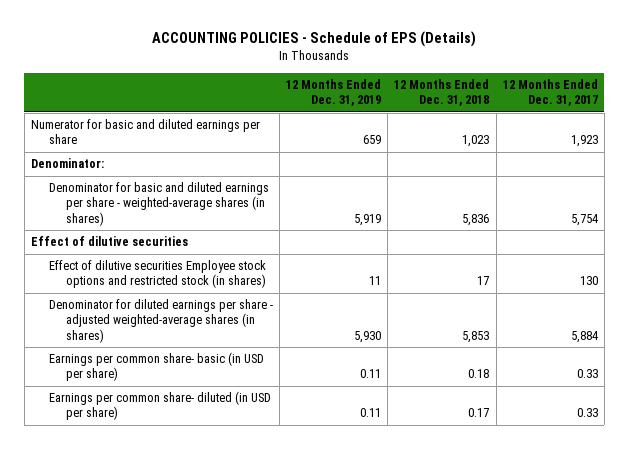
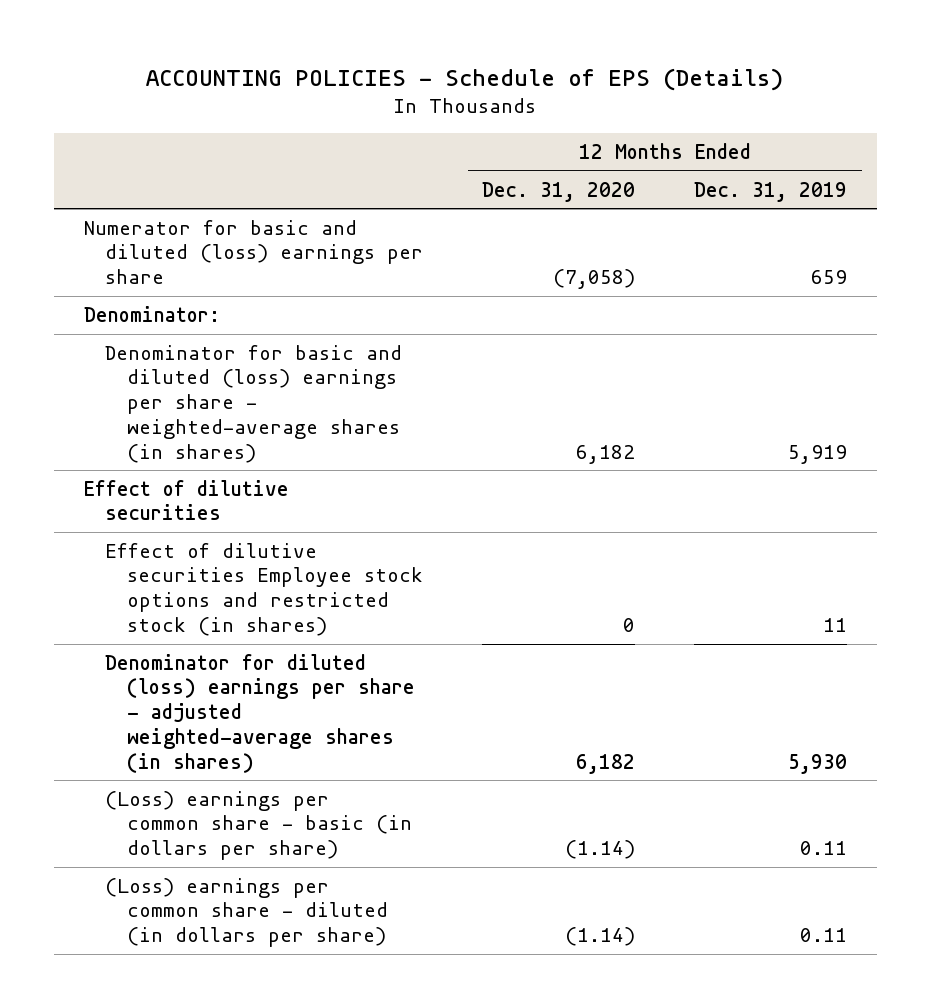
- | 12 Months Ended Dec. 31, 2019 | 12 Months Ended Dec. 31, 2018 | 12 Months Ended Dec. 31, 2017
+ | 12 Months Ended Dec. 31, 2020 | 12 Months Ended Dec. 31, 2019
- Numerator for basic and diluted earnings per share | 659 | 1,023 | 1,923
+ Numerator for basic and diluted (loss) earnings per share | (7,058) | 659
- Denominator for basic and diluted earnings per share - weighted-average shares (in shares) | 5,919 | 5,836 | 5,754
+ Denominator for basic and diluted (loss) earnings per share - weighted-average shares (in shares) | 6,182 | 5,919
- Denominator for diluted earnings per share - adjusted weighted-average shares (in shares) | 5,930 | 5,853 | 5,884
- Earnings per common share- basic (in USD per share) | 0.11 | 0.18 | 0.33
- Earnings per common share- diluted (in USD per share) | 0.11 | 0.17 | 0.33
+ Denominator for diluted (loss) earnings per share - adjusted weighted-average shares (in shares) | 6,182 | 5,930
+ (Loss) earnings per common share - basic (in dollars per share) | (1.14) | 0.11
+ (Loss) earnings per common share - diluted (in dollars per share) | (1.14) | 0.11

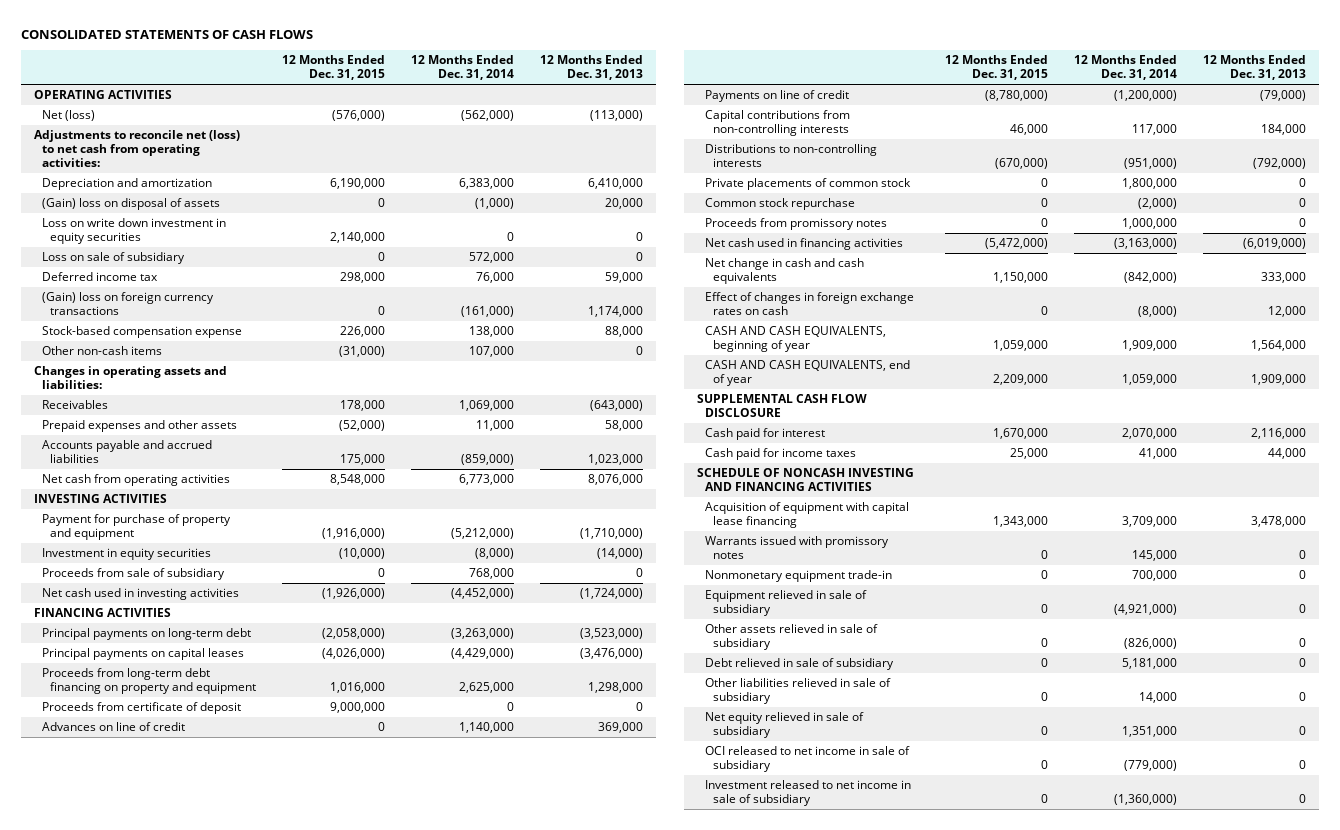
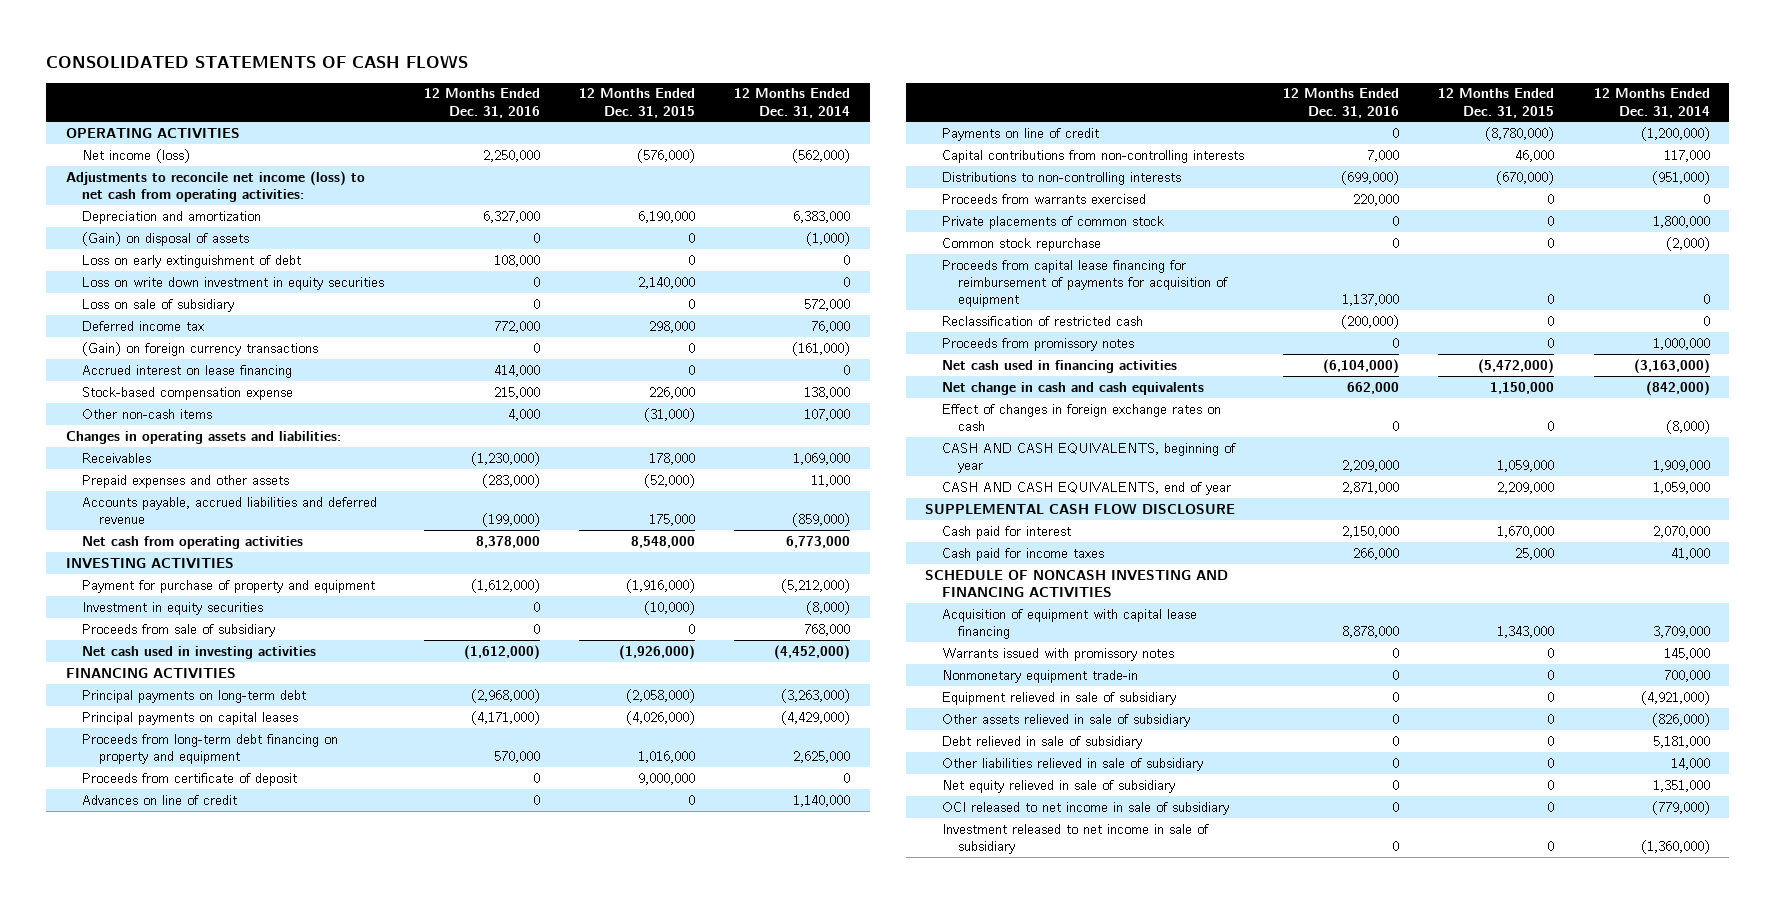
- | 12 Months Ended Dec. 31, 2015 | 12 Months Ended Dec. 31, 2014 | 12 Months Ended Dec. 31, 2013
+ | 12 Months Ended Dec. 31, 2016 | 12 Months Ended Dec. 31, 2015 | 12 Months Ended Dec. 31, 2014
- Net (loss) | (576,000) | (562,000) | (113,000)
- Adjustments to reconcile net (loss) to net cash from operating activities:
+ Net income (loss) | 2,250,000 | (576,000) | (562,000)
+ Adjustments to reconcile net income (loss) to net cash from operating activities:
- (Gain) loss on disposal of assets | 0 | (1,000) | 20,000
+ (Gain) on disposal of assets | 0 | 0 | (1,000)
+ Loss on early extinguishment of debt | 108,000 | 0 | 0
- (Gain) loss on foreign currency transactions | 0 | (161,000) | 1,174,000
+ (Gain) on foreign currency transactions | 0 | 0 | (161,000)
+ Accrued interest on lease financing | 414,000 | 0 | 0
- Accounts payable and accrued liabilities | 175,000 | (859,000) | 1,023,000
+ Accounts payable, accrued liabilities and deferred revenue | (199,000) | 175,000 | (859,000)
+ Proceeds from warrants exercised | 220,000 | 0 | 0
+ Proceeds from capital lease financing for reimbursement of payments for acquisition of equipment | 1,137,000 | 0 | 0
+ Reclassification of restricted cash | (200,000) | 0 | 0

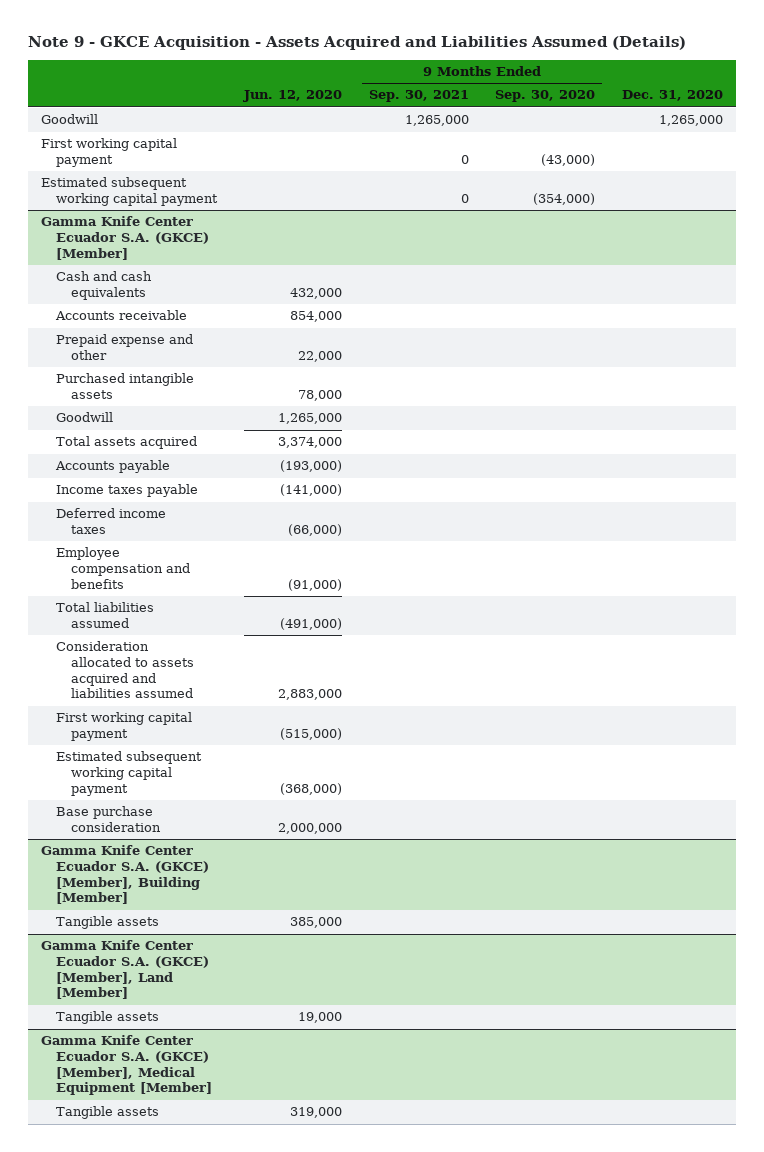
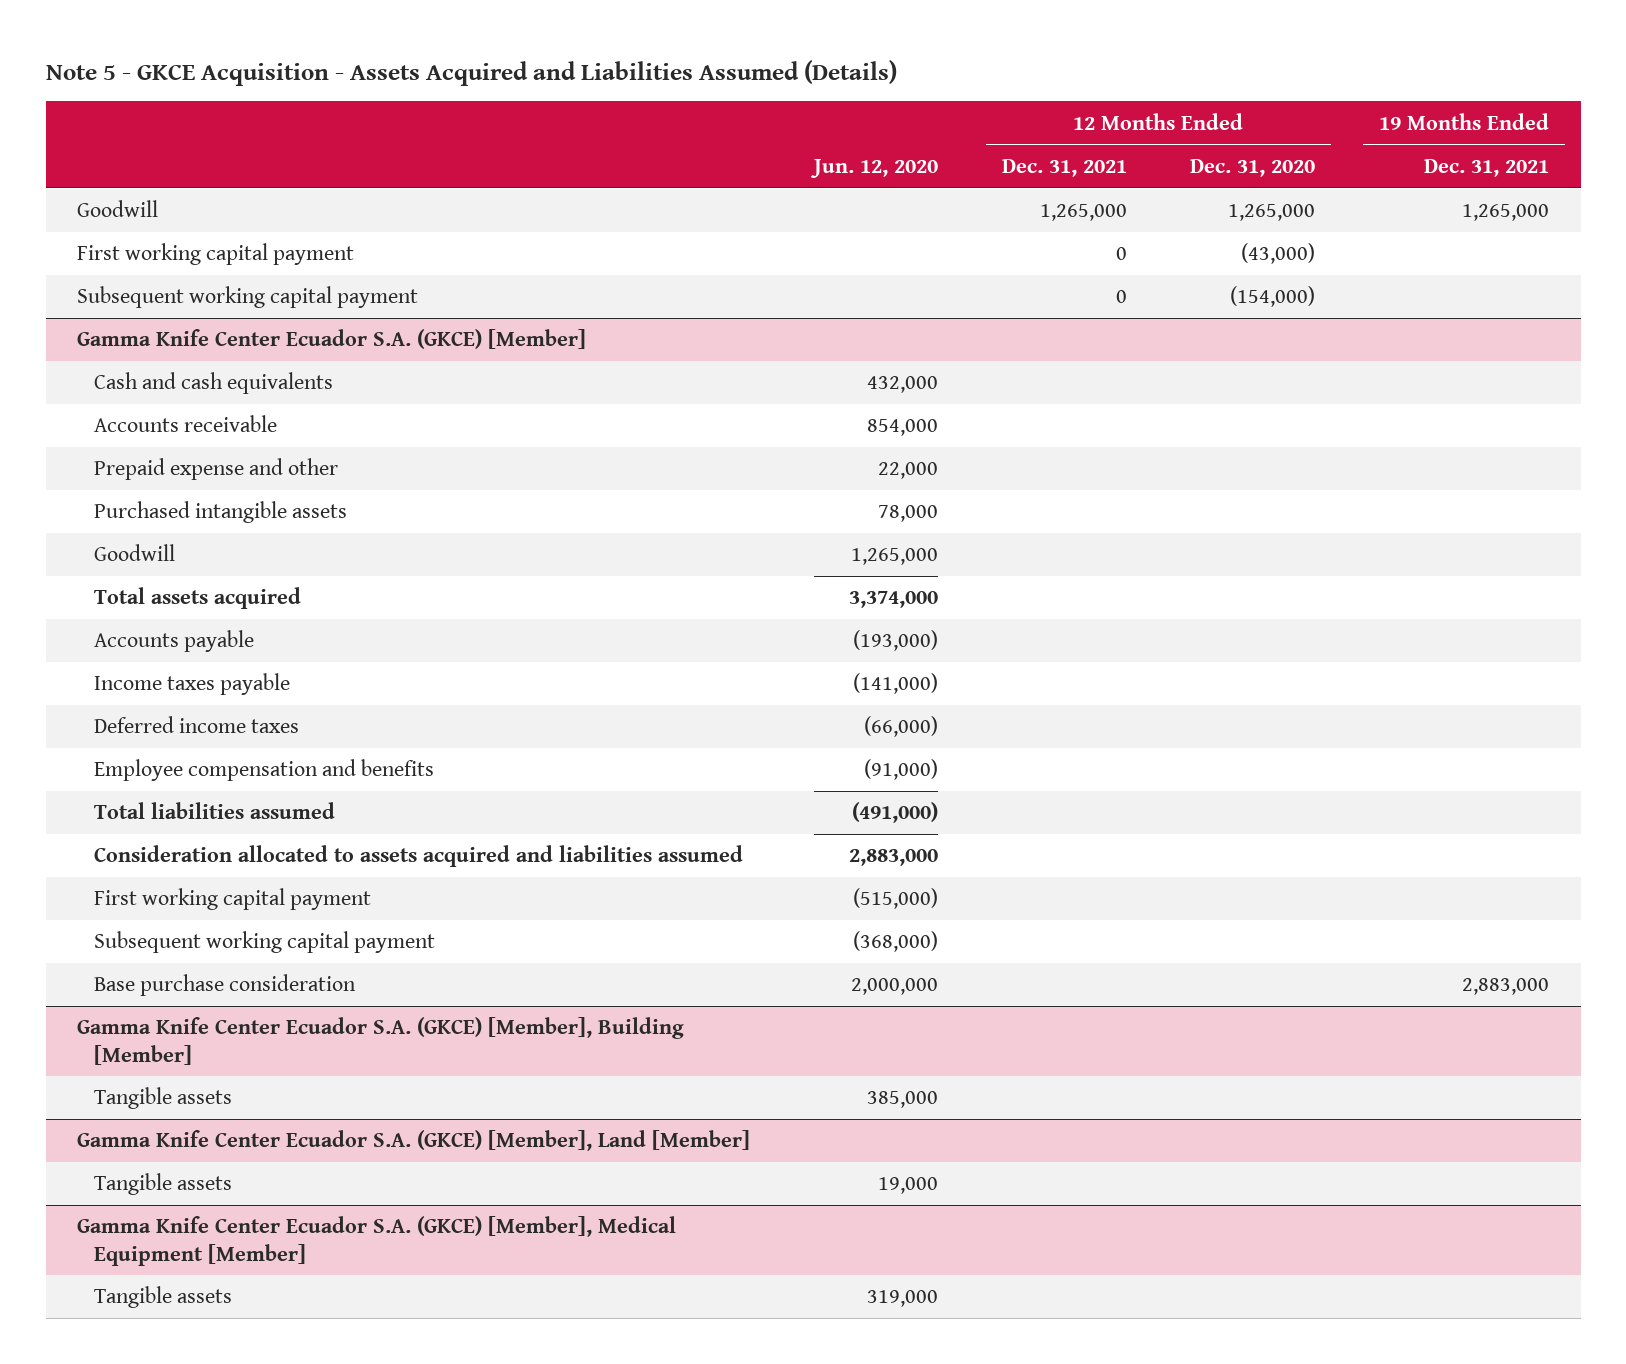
- Note 9 - GKCE Acquisition - Assets Acquired and Liabilities Assumed (Details)
+ Note 5 - GKCE Acquisition - Assets Acquired and Liabilities Assumed (Details)
- | Jun. 12, 2020 | 9 Months Ended Sep. 30, 2021 | 9 Months Ended Sep. 30, 2020 | Dec. 31, 2020
+ | Jun. 12, 2020 | 12 Months Ended Dec. 31, 2021 | 12 Months Ended Dec. 31, 2020 | 19 Months Ended Dec. 31, 2021
- Estimated subsequent working capital payment | | 0 | (354,000) |
+ Subsequent working capital payment | | 0 | (154,000) |
@ Gamma Knife Center Ecuador S.A. (GKCE) [Member]
- Estimated subsequent working capital payment | (368,000) | | |
+ Subsequent working capital payment | (368,000) | | |

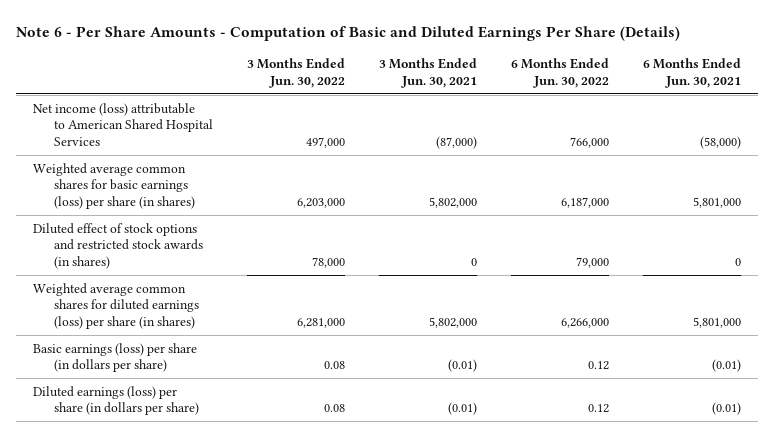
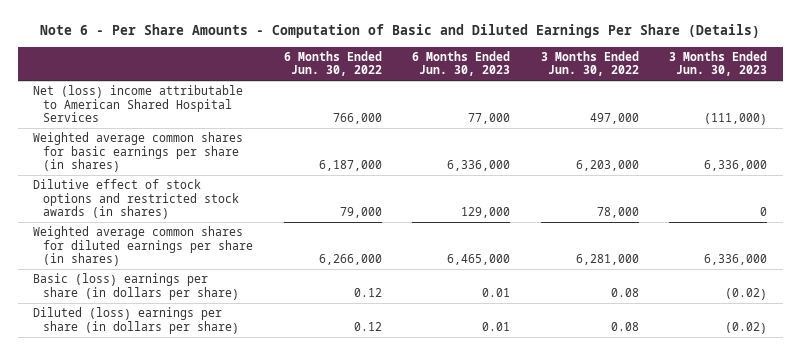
- | 3 Months Ended Jun. 30, 2022 | 3 Months Ended Jun. 30, 2021 | 6 Months Ended Jun. 30, 2022 | 6 Months Ended Jun. 30, 2021
+ | 6 Months Ended Jun. 30, 2022 | 6 Months Ended Jun. 30, 2023 | 3 Months Ended Jun. 30, 2022 | 3 Months Ended Jun. 30, 2023
- Net income (loss) attributable to American Shared Hospital Services | 497,000 | (87,000) | 766,000 | (58,000)
- Weighted average common shares for basic earnings (loss) per share (in shares) | 6,203,000 | 5,802,000 | 6,187,000 | 5,801,000
- Diluted effect of stock options and restricted stock awards (in shares) | 78,000 | 0 | 79,000 | 0
- Weighted average common shares for diluted earnings (loss) per share (in shares) | 6,281,000 | 5,802,000 | 6,266,000 | 5,801,000
- Basic earnings (loss) per share (in dollars per share) | 0.08 | (0.01) | 0.12 | (0.01)
- Diluted earnings (loss) per share (in dollars per share) | 0.08 | (0.01) | 0.12 | (0.01)
+ Net (loss) income attributable to American Shared Hospital Services | 766,000 | 77,000 | 497,000 | (111,000)
+ Weighted average common shares for basic earnings per share (in shares) | 6,187,000 | 6,336,000 | 6,203,000 | 6,336,000
+ Dilutive effect of stock options and restricted stock awards (in shares) | 79,000 | 129,000 | 78,000 | 0
+ Weighted average common shares for diluted earnings per share (in shares) | 6,266,000 | 6,465,000 | 6,281,000 | 6,336,000
+ Basic (loss) earnings per share (in dollars per share) | 0.12 | 0.01 | 0.08 | (0.02)
+ Diluted (loss) earnings per share (in dollars per share) | 0.12 | 0.01 | 0.08 | (0.02)

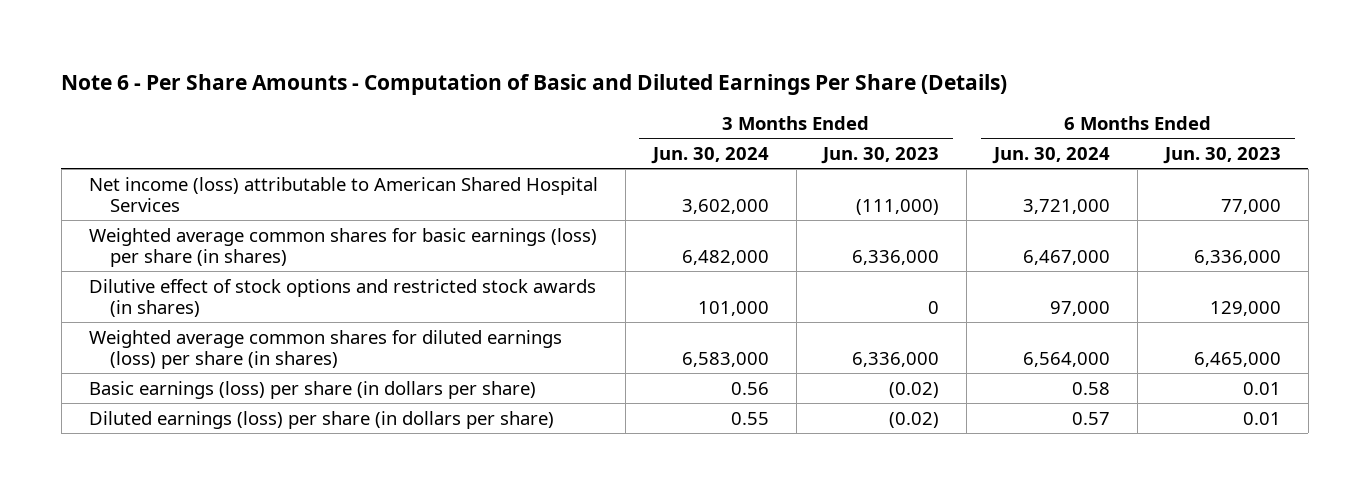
- | 6 Months Ended Jun. 30, 2022 | 6 Months Ended Jun. 30, 2023 | 3 Months Ended Jun. 30, 2022 | 3 Months Ended Jun. 30, 2023
+ | 3 Months Ended Jun. 30, 2024 | 3 Months Ended Jun. 30, 2023 | 6 Months Ended Jun. 30, 2024 | 6 Months Ended Jun. 30, 2023
- Net (loss) income attributable to American Shared Hospital Services | 766,000 | 77,000 | 497,000 | (111,000)
- Weighted average common shares for basic earnings per share (in shares) | 6,187,000 | 6,336,000 | 6,203,000 | 6,336,000
+ Net income (loss) attributable to American Shared Hospital Services | 3,602,000 | (111,000) | 3,721,000 | 77,000
+ Weighted average common shares for basic earnings (loss) per share (in shares) | 6,482,000 | 6,336,000 | 6,467,000 | 6,336,000
- Weighted average common shares for diluted earnings per share (in shares) | 6,266,000 | 6,465,000 | 6,281,000 | 6,336,000
- Basic (loss) earnings per share (in dollars per share) | 0.12 | 0.01 | 0.08 | (0.02)
- Diluted (loss) earnings per share (in dollars per share) | 0.12 | 0.01 | 0.08 | (0.02)
+ Weighted average common shares for diluted earnings (loss) per share (in shares) | 6,583,000 | 6,336,000 | 6,564,000 | 6,465,000
+ Basic earnings (loss) per share (in dollars per share) | 0.56 | (0.02) | 0.58 | 0.01
+ Diluted earnings (loss) per share (in dollars per share) | 0.55 | (0.02) | 0.57 | 0.01

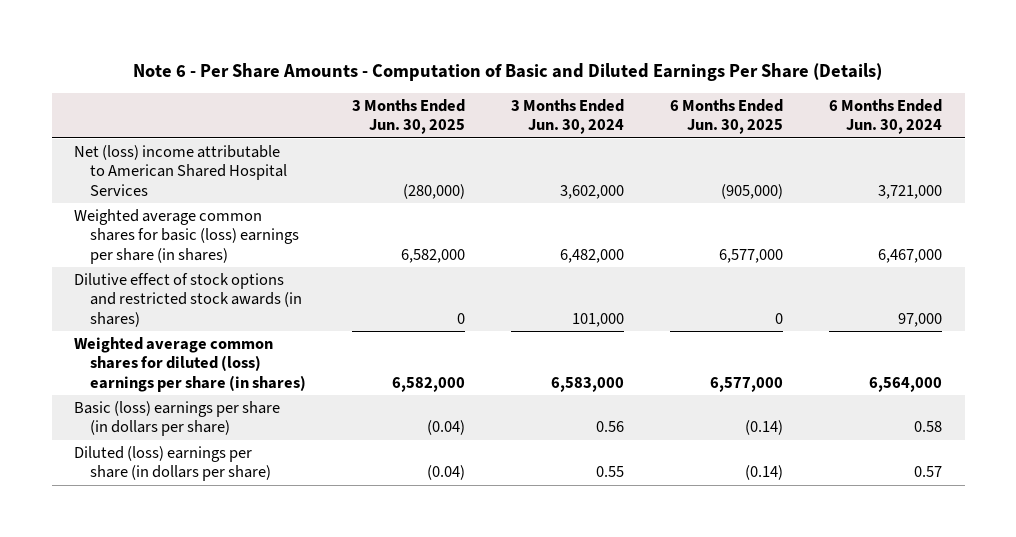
- | 3 Months Ended Jun. 30, 2024 | 3 Months Ended Jun. 30, 2023 | 6 Months Ended Jun. 30, 2024 | 6 Months Ended Jun. 30, 2023
+ | 3 Months Ended Jun. 30, 2025 | 3 Months Ended Jun. 30, 2024 | 6 Months Ended Jun. 30, 2025 | 6 Months Ended Jun. 30, 2024
- Net income (loss) attributable to American Shared Hospital Services | 3,602,000 | (111,000) | 3,721,000 | 77,000
- Weighted average common shares for basic earnings (loss) per share (in shares) | 6,482,000 | 6,336,000 | 6,467,000 | 6,336,000
+ Net (loss) income attributable to American Shared Hospital Services | (280,000) | 3,602,000 | (905,000) | 3,721,000
+ Weighted average common shares for basic (loss) earnings per share (in shares) | 6,582,000 | 6,482,000 | 6,577,000 | 6,467,000
- Weighted average common shares for diluted earnings (loss) per share (in shares) | 6,583,000 | 6,336,000 | 6,564,000 | 6,465,000
- Basic earnings (loss) per share (in dollars per share) | 0.56 | (0.02) | 0.58 | 0.01
- Diluted earnings (loss) per share (in dollars per share) | 0.55 | (0.02) | 0.57 | 0.01
+ Weighted average common shares for diluted (loss) earnings per share (in shares) | 6,582,000 | 6,583,000 | 6,577,000 | 6,564,000
+ Basic (loss) earnings per share (in dollars per share) | (0.04) | 0.56 | (0.14) | 0.58
+ Diluted (loss) earnings per share (in dollars per share) | (0.04) | 0.55 | (0.14) | 0.57

